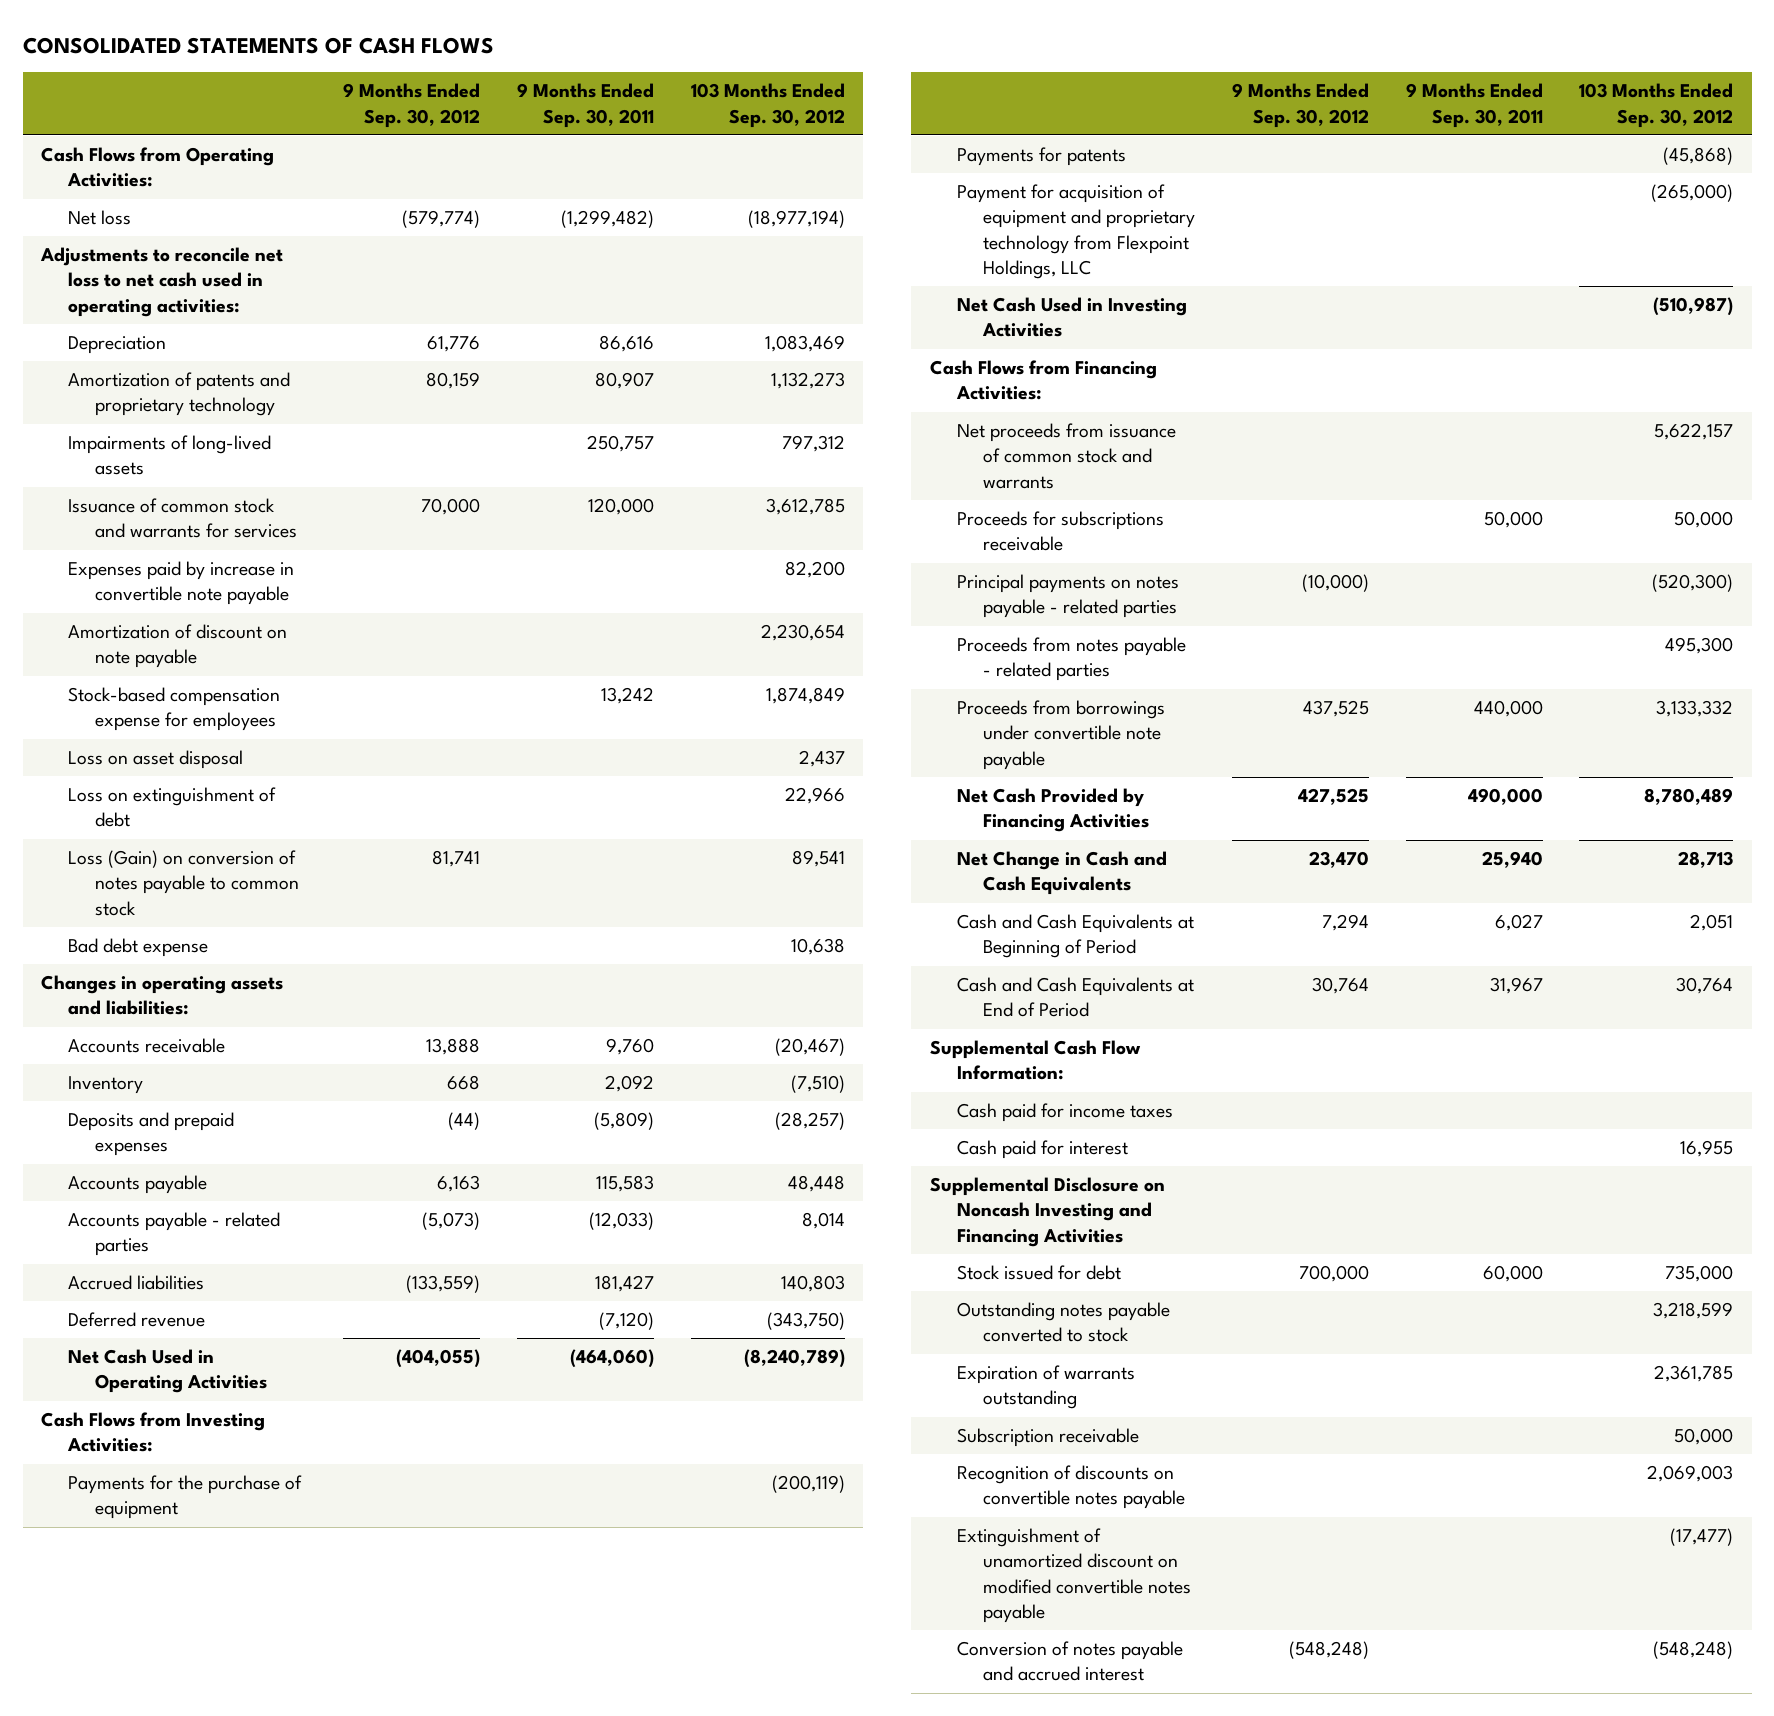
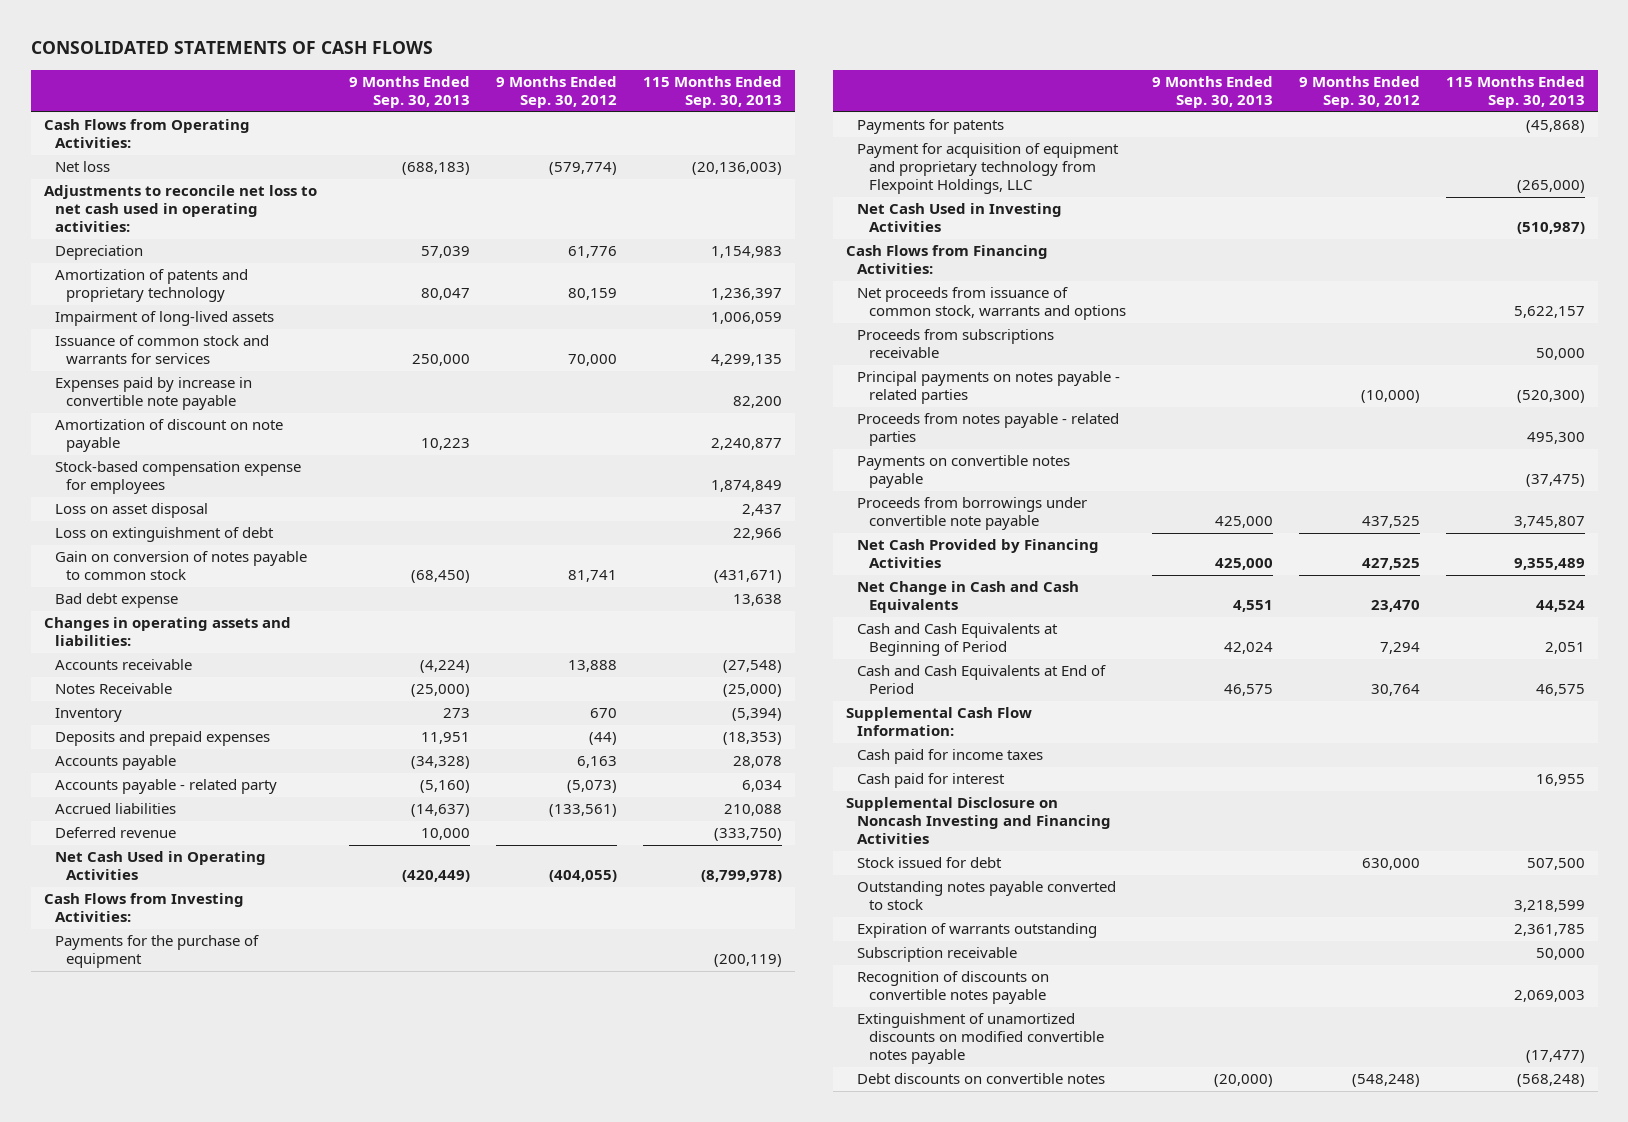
- | 9 Months Ended Sep. 30, 2012 | 9 Months Ended Sep. 30, 2011 | 103 Months Ended Sep. 30, 2012
+ | 9 Months Ended Sep. 30, 2013 | 9 Months Ended Sep. 30, 2012 | 115 Months Ended Sep. 30, 2013
- Impairments of long-lived assets | | 250,757 | 797,312
+ Impairment of long-lived assets | | | 1,006,059
- Loss (Gain) on conversion of notes payable to common stock | 81,741 | | 89,541
+ Gain on conversion of notes payable to common stock | (68,450) | 81,741 | (431,671)
- Inventory | 668 | 2,092 | (7,510)
+ Notes Receivable | (25,000) | | (25,000)
+ Inventory | 273 | 670 | (5,394)
- Accounts payable - related parties | (5,073) | (12,033) | 8,014
- Accrued liabilities | (133,559) | 181,427 | 140,803
+ Accounts payable - related party | (5,160) | (5,073) | 6,034
+ Accrued liabilities | (14,637) | (133,561) | 210,088
- Net proceeds from issuance of common stock and warrants | | | 5,622,157
- Proceeds for subscriptions receivable | | 50,000 | 50,000
+ Net proceeds from issuance of common stock, warrants and options | | | 5,622,157
+ Proceeds from subscriptions receivable | | | 50,000
+ Payments on convertible notes payable | | | (37,475)
- Stock issued for debt | 700,000 | 60,000 | 735,000
+ Stock issued for debt | | 630,000 | 507,500
- Extinguishment of unamortized discount on modified convertible notes payable | | | (17,477)
- Conversion of notes payable and accrued interest | (548,248) | | (548,248)
+ Extinguishment of unamortized discounts on modified convertible notes payable | | | (17,477)
+ Debt discounts on convertible notes | (20,000) | (548,248) | (568,248)

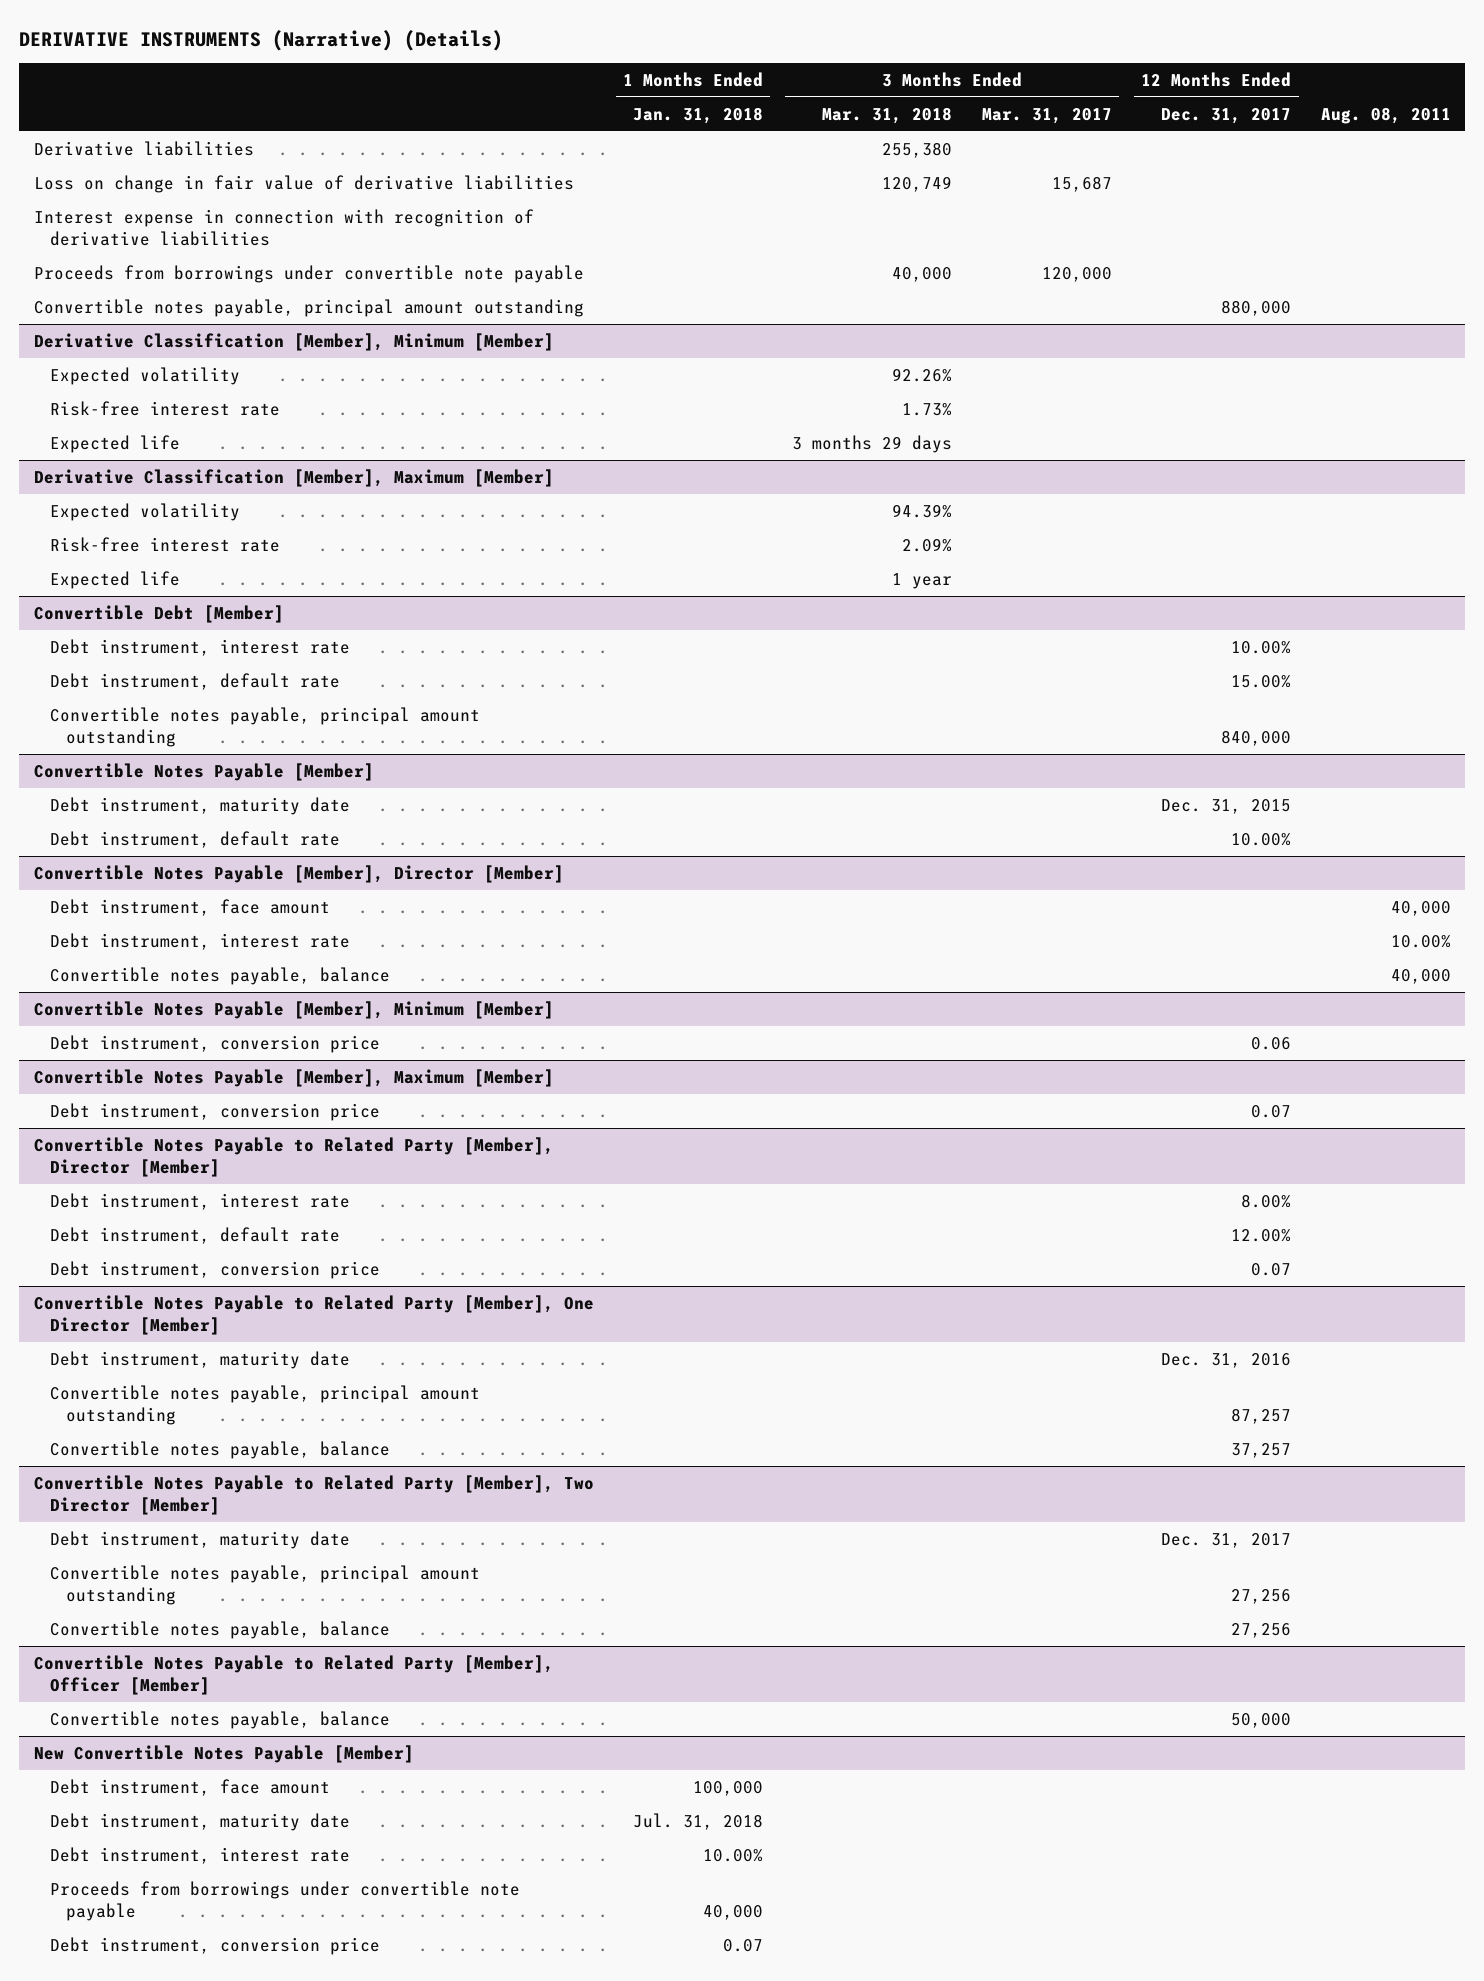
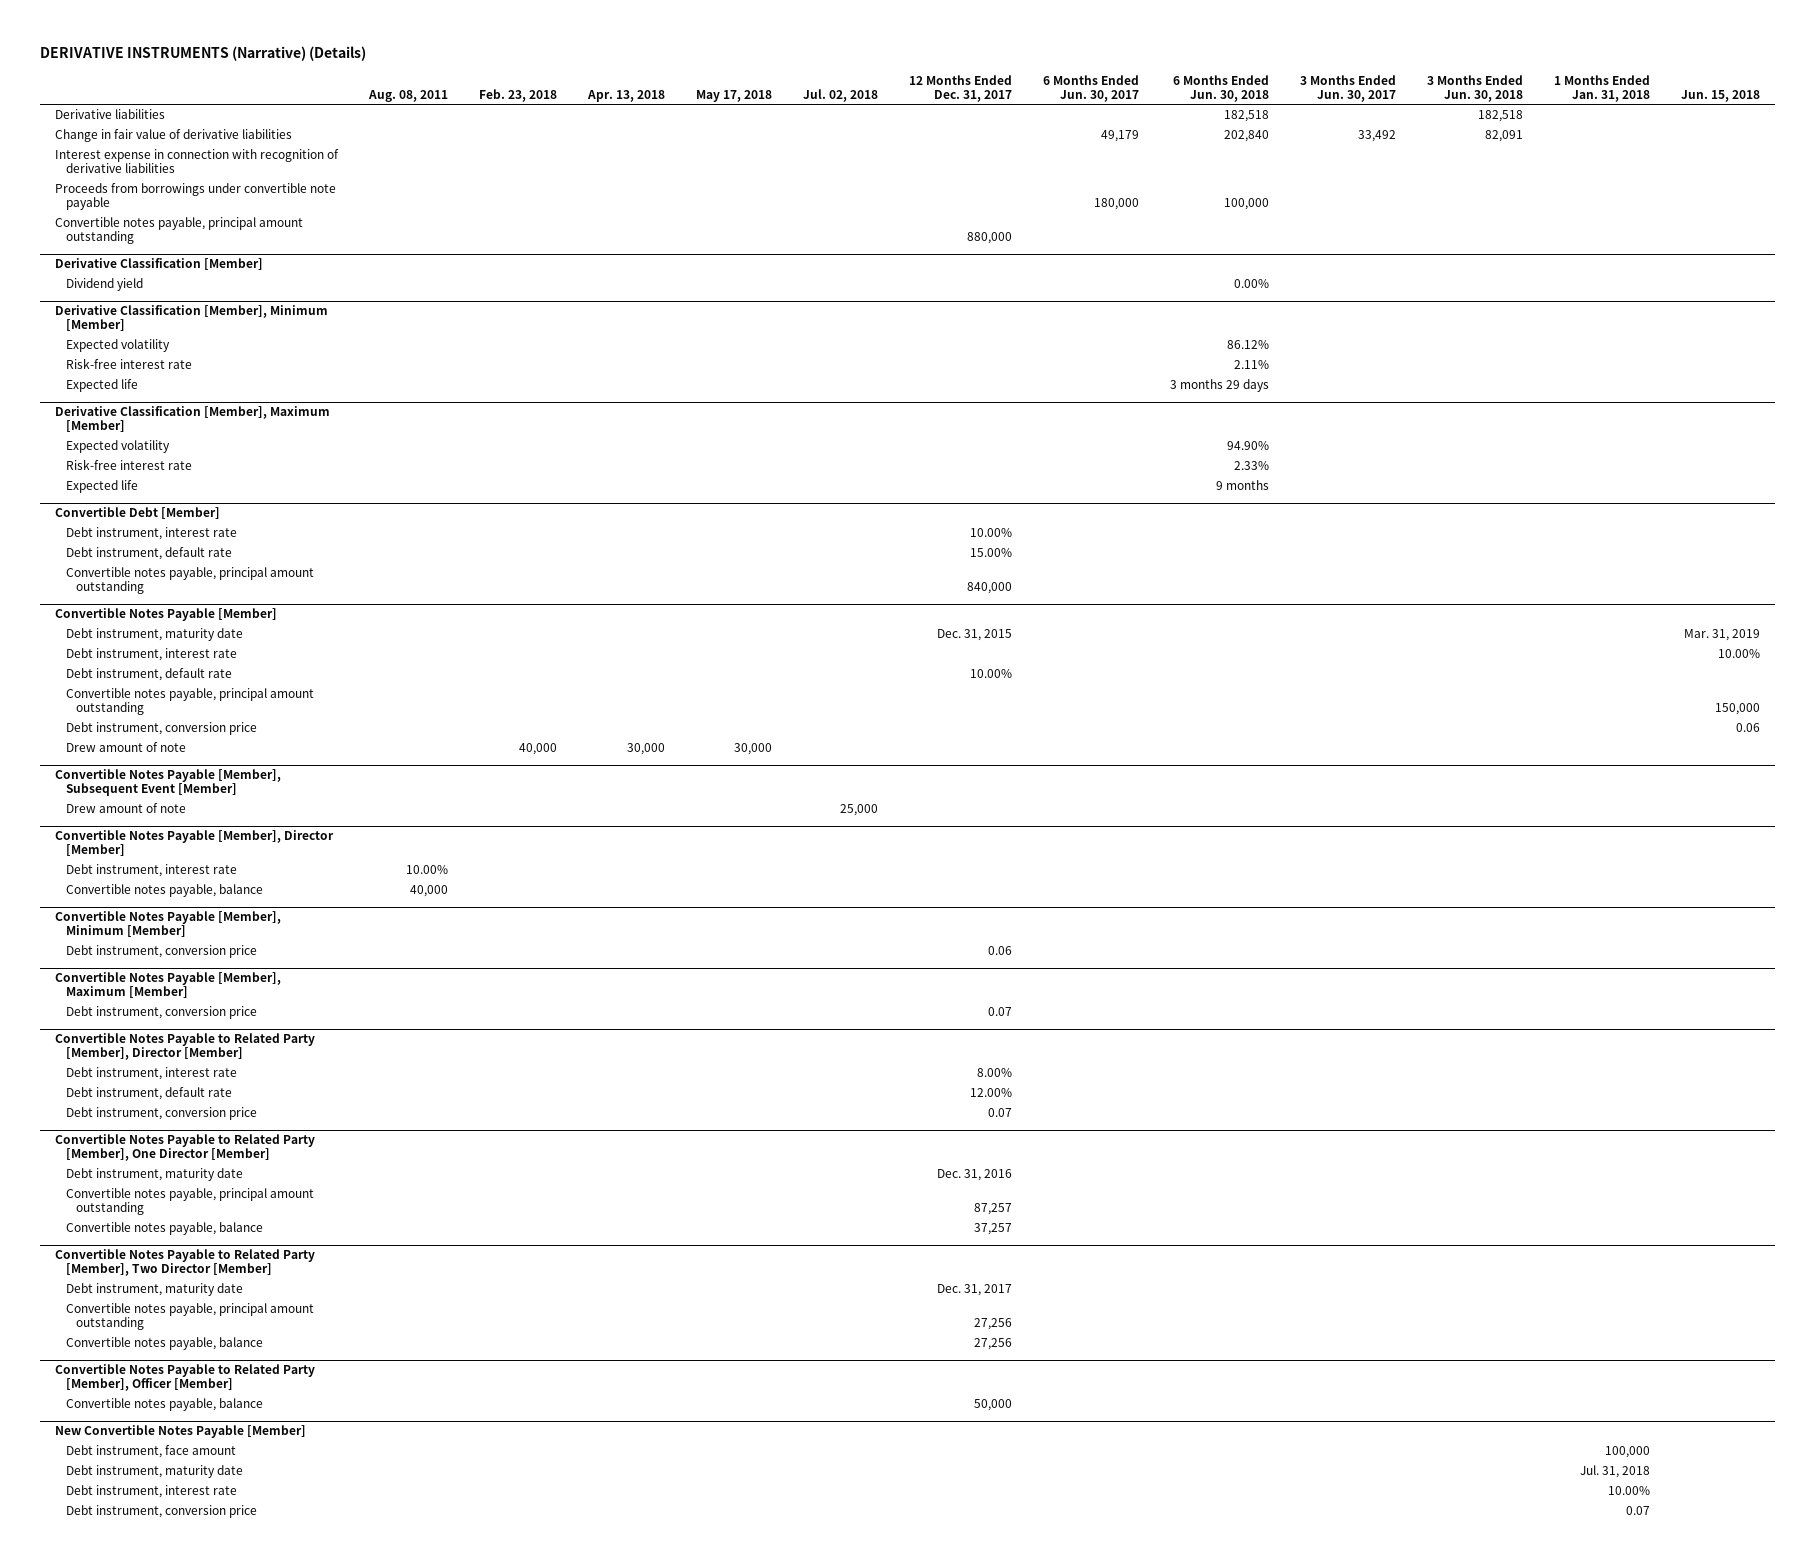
- | 1 Months Ended Jan. 31, 2018 | 3 Months Ended Mar. 31, 2018 | 3 Months Ended Mar. 31, 2017 | 12 Months Ended Dec. 31, 2017 | Aug. 08, 2011
+ | Aug. 08, 2011 | Feb. 23, 2018 | Apr. 13, 2018 | May 17, 2018 | Jul. 02, 2018 | 12 Months Ended Dec. 31, 2017 | 6 Months Ended Jun. 30, 2017 | 6 Months Ended Jun. 30, 2018 | 3 Months Ended Jun. 30, 2017 | 3 Months Ended Jun. 30, 2018 | 1 Months Ended Jan. 31, 2018 | Jun. 15, 2018
- Loss on change in fair value of derivative liabilities | | 120,749 | 15,687 | |
+ Change in fair value of derivative liabilities | | | | | | | 49,179 | 202,840 | 33,492 | 82,091 | |
+ Derivative Classification [Member]
+ Dividend yield | | | | | | | | 0.00% | | | |
@ Convertible Notes Payable [Member]
+ Debt instrument, interest rate | | | | | | | | | | | | 10.00%
+ Convertible notes payable, principal amount outstanding | | | | | | | | | | | | 150,000
+ Debt instrument, conversion price | | | | | | | | | | | | 0.06
+ Drew amount of note | | 40,000 | 30,000 | 30,000 | | | | | | | |
+ Convertible Notes Payable [Member], Subsequent Event [Member]
+ Drew amount of note | | | | | 25,000 | | | | | | |
@ Convertible Notes Payable [Member], Director [Member]
- Debt instrument, face amount | | | | | 40,000
@ New Convertible Notes Payable [Member]
- Proceeds from borrowings under convertible note payable | 40,000 | | | |

